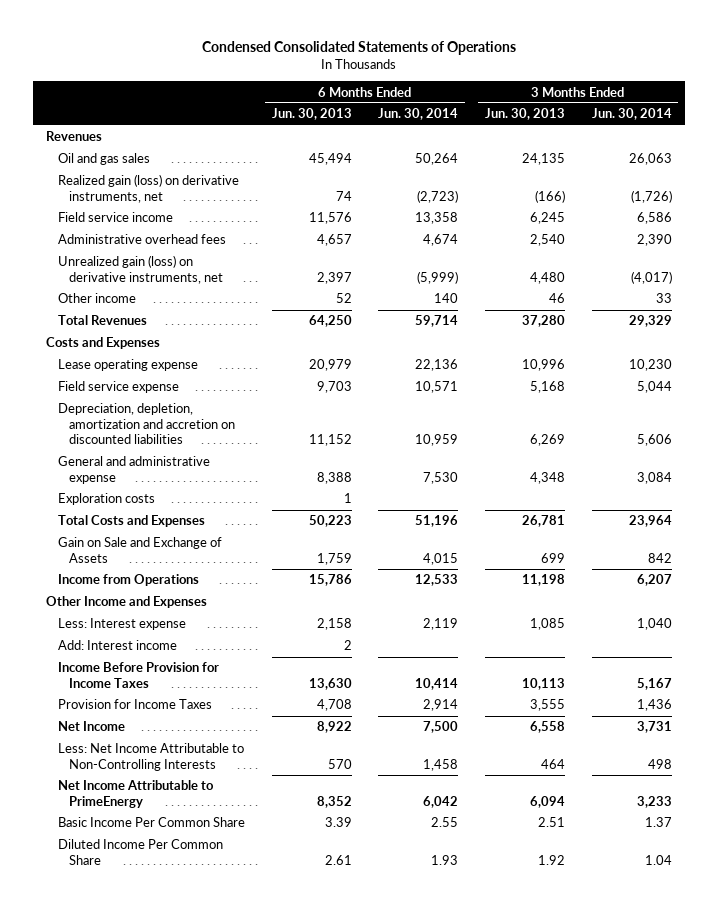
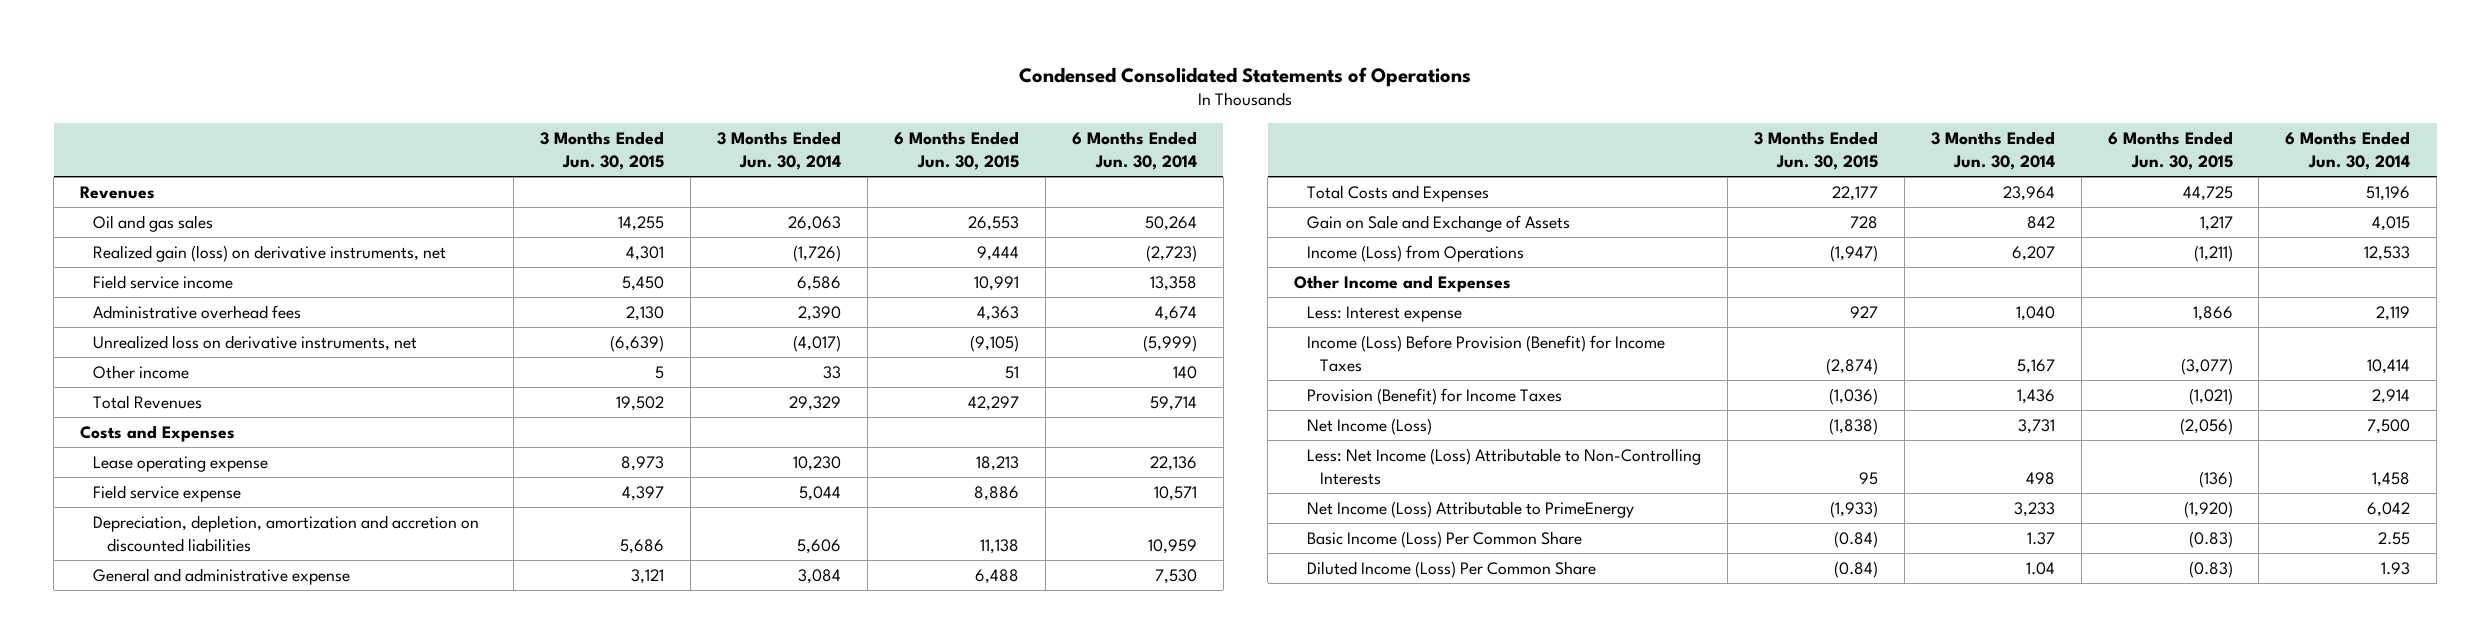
- | 6 Months Ended Jun. 30, 2013 | 6 Months Ended Jun. 30, 2014 | 3 Months Ended Jun. 30, 2013 | 3 Months Ended Jun. 30, 2014
+ | 3 Months Ended Jun. 30, 2015 | 3 Months Ended Jun. 30, 2014 | 6 Months Ended Jun. 30, 2015 | 6 Months Ended Jun. 30, 2014
- Unrealized gain (loss) on derivative instruments, net | 2,397 | (5,999) | 4,480 | (4,017)
+ Unrealized loss on derivative instruments, net | (6,639) | (4,017) | (9,105) | (5,999)
- Exploration costs | 1 | | |
- Income from Operations | 15,786 | 12,533 | 11,198 | 6,207
+ Income (Loss) from Operations | (1,947) | 6,207 | (1,211) | 12,533
- Add: Interest income | 2 | | |
- Income Before Provision for Income Taxes | 13,630 | 10,414 | 10,113 | 5,167
- Provision for Income Taxes | 4,708 | 2,914 | 3,555 | 1,436
- Net Income | 8,922 | 7,500 | 6,558 | 3,731
- Less: Net Income Attributable to Non-Controlling Interests | 570 | 1,458 | 464 | 498
- Net Income Attributable to PrimeEnergy | 8,352 | 6,042 | 6,094 | 3,233
- Basic Income Per Common Share | 3.39 | 2.55 | 2.51 | 1.37
- Diluted Income Per Common Share | 2.61 | 1.93 | 1.92 | 1.04
+ Income (Loss) Before Provision (Benefit) for Income Taxes | (2,874) | 5,167 | (3,077) | 10,414
+ Provision (Benefit) for Income Taxes | (1,036) | 1,436 | (1,021) | 2,914
+ Net Income (Loss) | (1,838) | 3,731 | (2,056) | 7,500
+ Less: Net Income (Loss) Attributable to Non-Controlling Interests | 95 | 498 | (136) | 1,458
+ Net Income (Loss) Attributable to PrimeEnergy | (1,933) | 3,233 | (1,920) | 6,042
+ Basic Income (Loss) Per Common Share | (0.84) | 1.37 | (0.83) | 2.55
+ Diluted Income (Loss) Per Common Share | (0.84) | 1.04 | (0.83) | 1.93

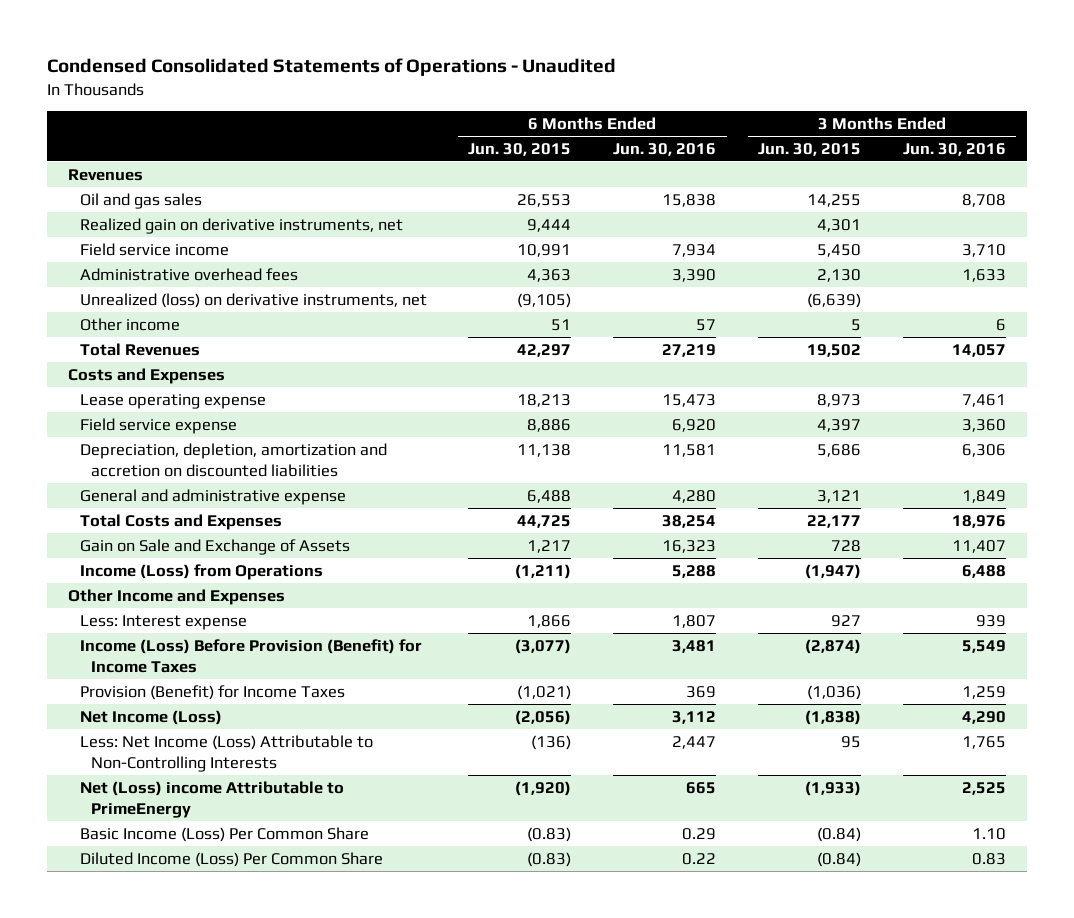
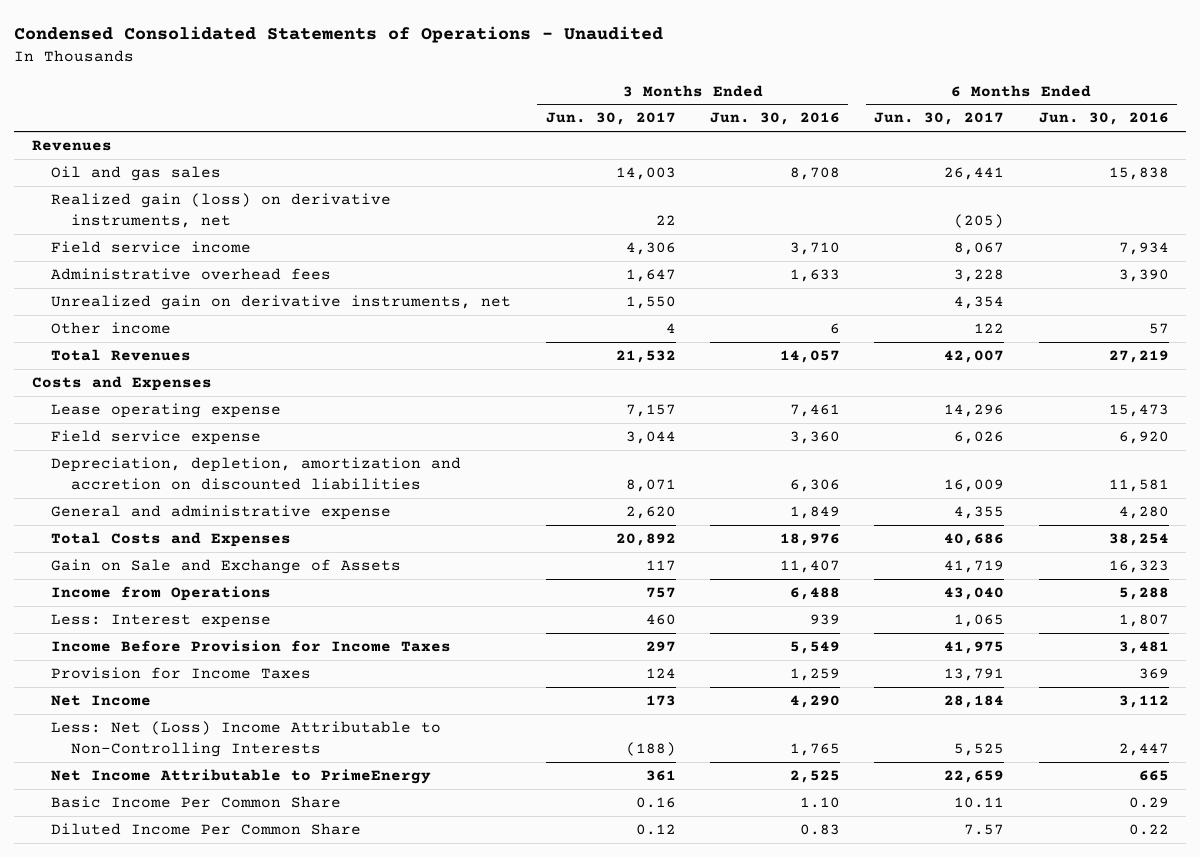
- | 6 Months Ended Jun. 30, 2015 | 6 Months Ended Jun. 30, 2016 | 3 Months Ended Jun. 30, 2015 | 3 Months Ended Jun. 30, 2016
+ | 3 Months Ended Jun. 30, 2017 | 3 Months Ended Jun. 30, 2016 | 6 Months Ended Jun. 30, 2017 | 6 Months Ended Jun. 30, 2016
- Realized gain on derivative instruments, net | 9,444 | | 4,301 |
+ Realized gain (loss) on derivative instruments, net | 22 | | (205) |
- Unrealized (loss) on derivative instruments, net | (9,105) | | (6,639) |
+ Unrealized gain on derivative instruments, net | 1,550 | | 4,354 |
- Income (Loss) from Operations | (1,211) | 5,288 | (1,947) | 6,488
- Other Income and Expenses
+ Income from Operations | 757 | 6,488 | 43,040 | 5,288
- Income (Loss) Before Provision (Benefit) for Income Taxes | (3,077) | 3,481 | (2,874) | 5,549
- Provision (Benefit) for Income Taxes | (1,021) | 369 | (1,036) | 1,259
- Net Income (Loss) | (2,056) | 3,112 | (1,838) | 4,290
- Less: Net Income (Loss) Attributable to Non-Controlling Interests | (136) | 2,447 | 95 | 1,765
- Net (Loss) income Attributable to PrimeEnergy | (1,920) | 665 | (1,933) | 2,525
- Basic Income (Loss) Per Common Share | (0.83) | 0.29 | (0.84) | 1.10
- Diluted Income (Loss) Per Common Share | (0.83) | 0.22 | (0.84) | 0.83
+ Income Before Provision for Income Taxes | 297 | 5,549 | 41,975 | 3,481
+ Provision for Income Taxes | 124 | 1,259 | 13,791 | 369
+ Net Income | 173 | 4,290 | 28,184 | 3,112
+ Less: Net (Loss) Income Attributable to Non-Controlling Interests | (188) | 1,765 | 5,525 | 2,447
+ Net Income Attributable to PrimeEnergy | 361 | 2,525 | 22,659 | 665
+ Basic Income Per Common Share | 0.16 | 1.10 | 10.11 | 0.29
+ Diluted Income Per Common Share | 0.12 | 0.83 | 7.57 | 0.22

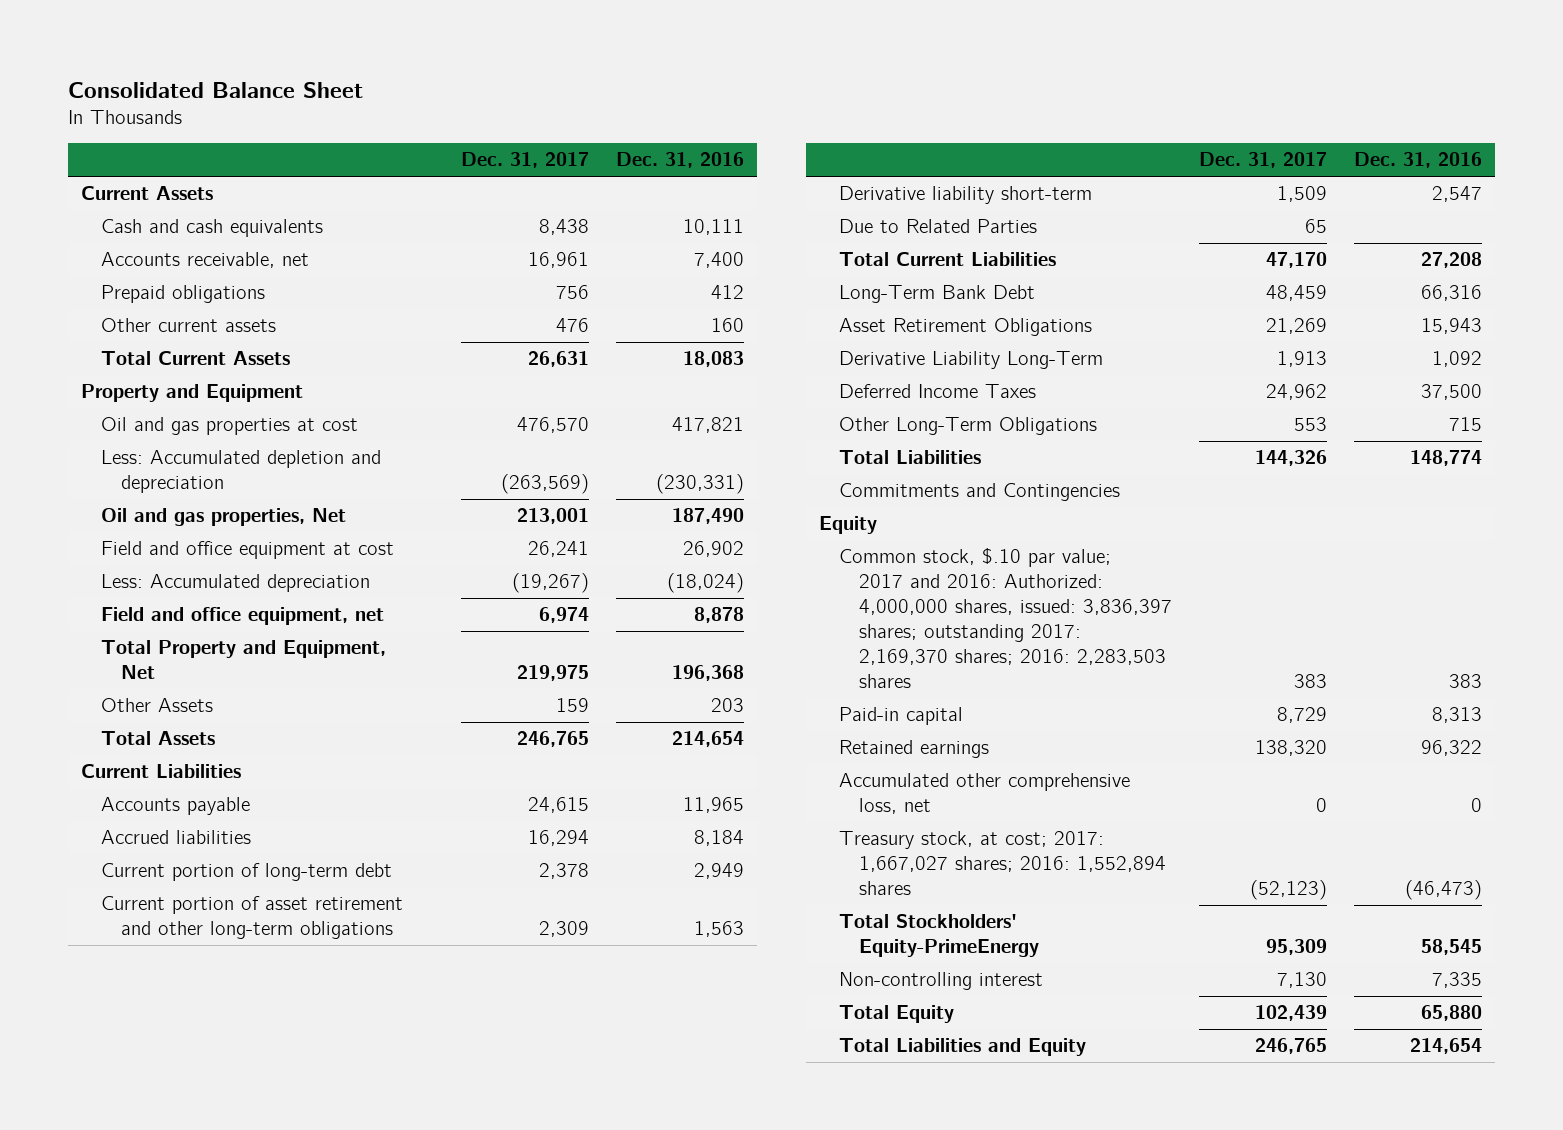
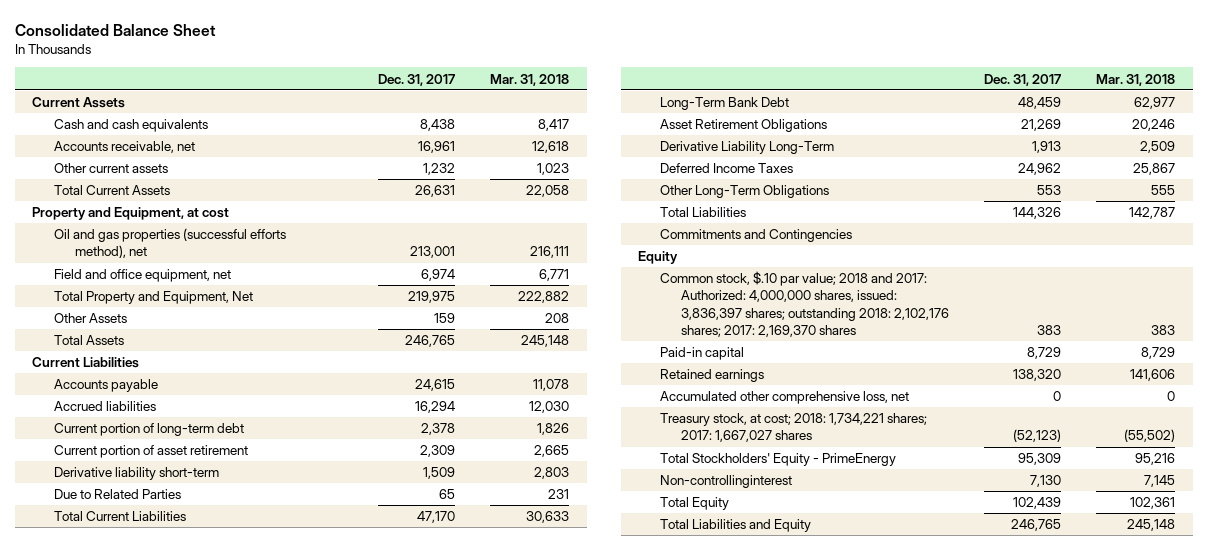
- | Dec. 31, 2017 | Dec. 31, 2016
+ | Dec. 31, 2017 | Mar. 31, 2018
- Prepaid obligations | 756 | 412
- Other current assets | 476 | 160
+ Other current assets | 1,232 | 1,023
- Property and Equipment
- Oil and gas properties at cost | 476,570 | 417,821
- Less: Accumulated depletion and depreciation | (263,569) | (230,331)
- Oil and gas properties, Net | 213,001 | 187,490
- Field and office equipment at cost | 26,241 | 26,902
- Less: Accumulated depreciation | (19,267) | (18,024)
+ Property and Equipment, at cost
+ Oil and gas properties (successful efforts method), net | 213,001 | 216,111
- Current portion of asset retirement and other long-term obligations | 2,309 | 1,563
+ Current portion of asset retirement | 2,309 | 2,665
- Common stock, $.10 par value; 2017 and 2016: Authorized: 4,000,000 shares, issued: 3,836,397 shares; outstanding 2017: 2,169,370 shares; 2016: 2,283,503 shares | 383 | 383
+ Common stock, $.10 par value; 2018 and 2017: Authorized: 4,000,000 shares, issued: 3,836,397 shares; outstanding 2018: 2,102,176 shares; 2017: 2,169,370 shares | 383 | 383
- Treasury stock, at cost; 2017: 1,667,027 shares; 2016: 1,552,894 shares | (52,123) | (46,473)
- Total Stockholders' Equity-PrimeEnergy | 95,309 | 58,545
- Non-controlling interest | 7,130 | 7,335
+ Treasury stock, at cost; 2018: 1,734,221 shares; 2017: 1,667,027 shares | (52,123) | (55,502)
+ Total Stockholders' Equity - PrimeEnergy | 95,309 | 95,216
+ Non-controllinginterest | 7,130 | 7,145

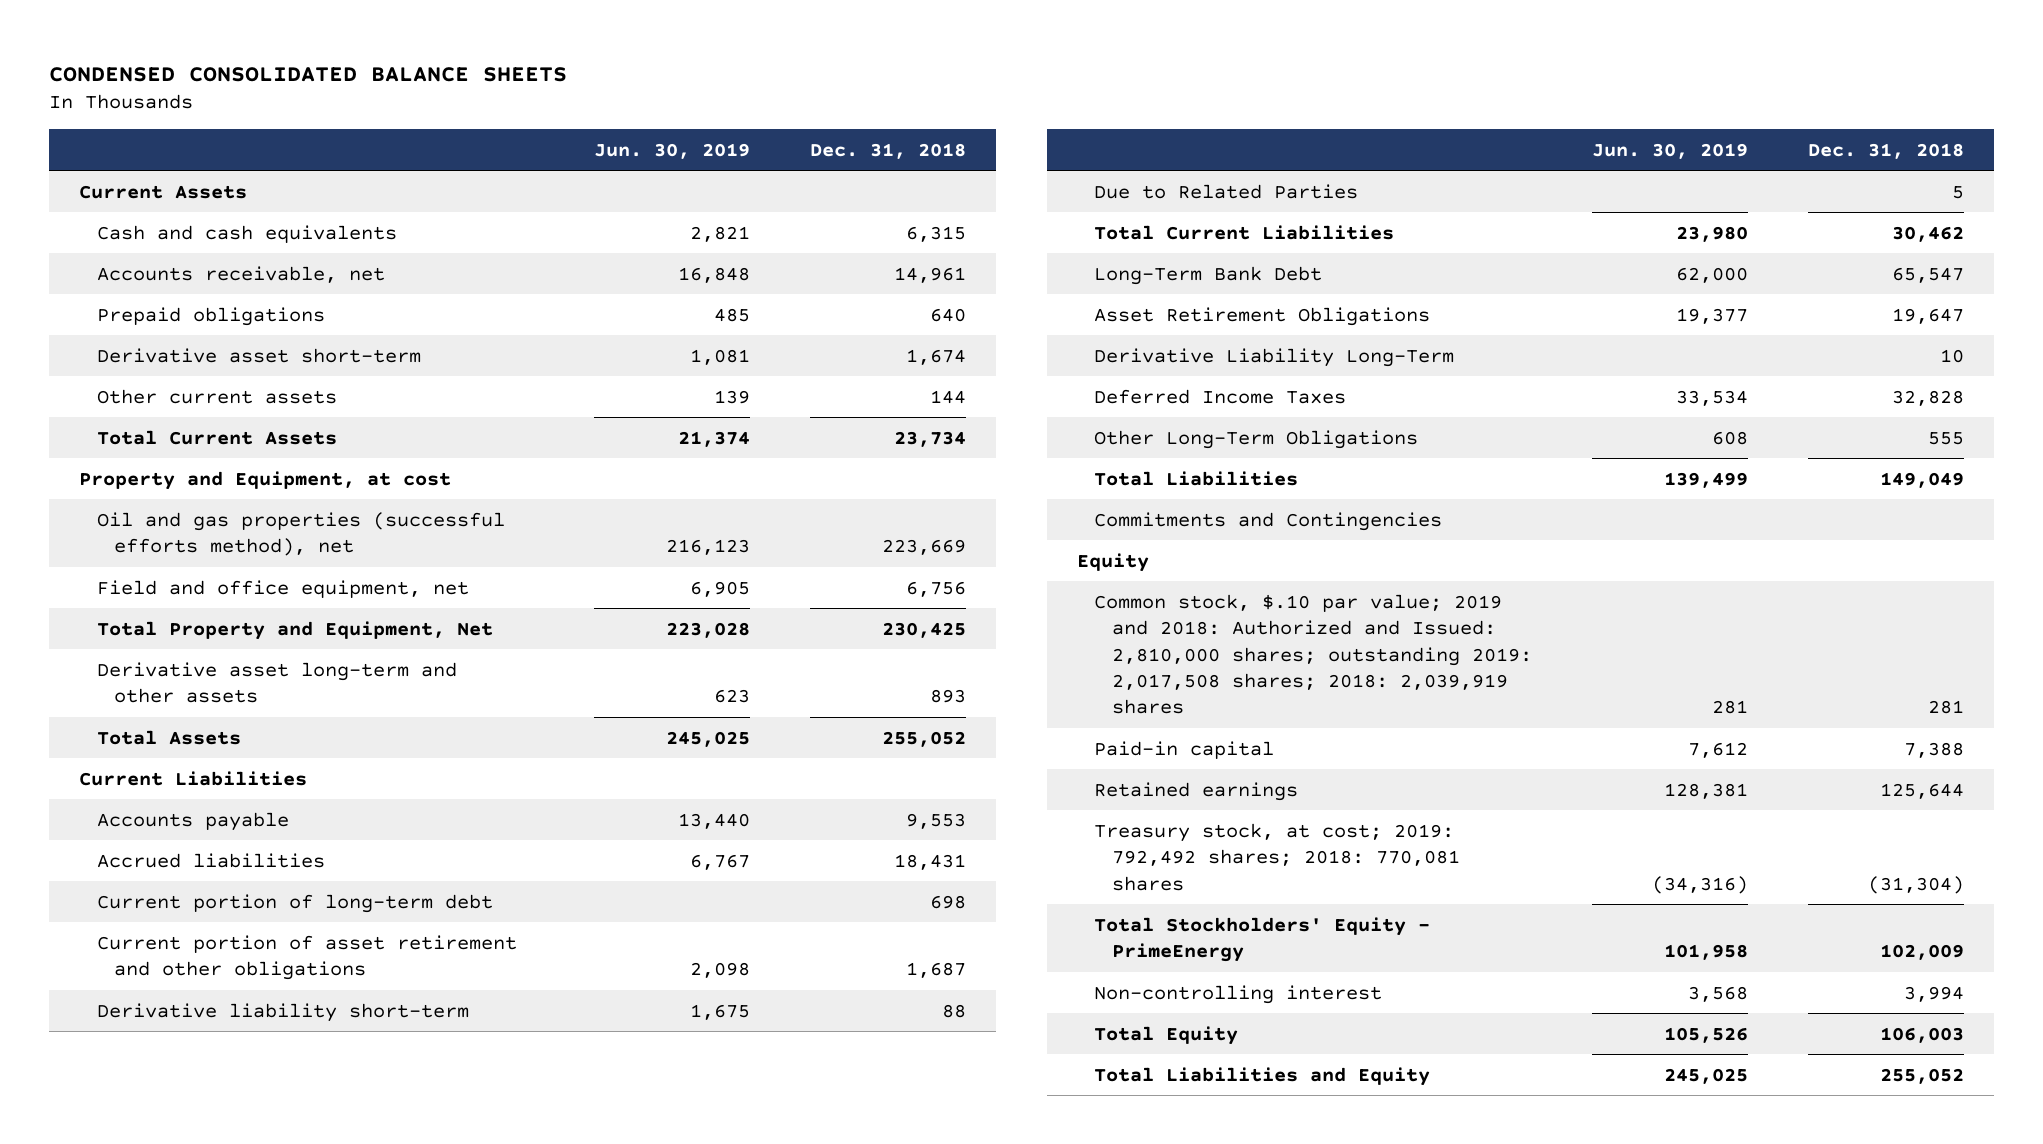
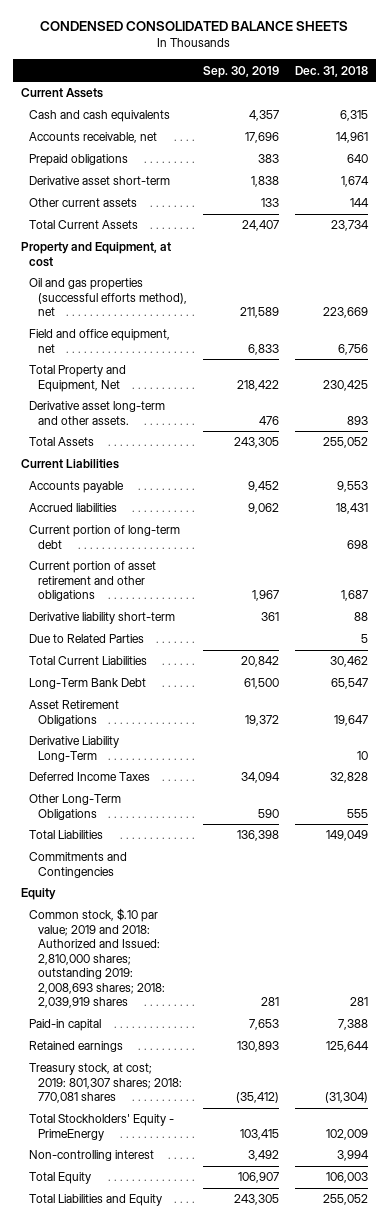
- | Jun. 30, 2019 | Dec. 31, 2018
+ | Sep. 30, 2019 | Dec. 31, 2018
- Derivative asset long-term and other assets | 623 | 893
+ Derivative asset long-term and other assets. | 476 | 893
- Common stock, $.10 par value; 2019 and 2018: Authorized and Issued: 2,810,000 shares; outstanding 2019: 2,017,508 shares; 2018: 2,039,919 shares | 281 | 281
+ Common stock, $.10 par value; 2019 and 2018: Authorized and Issued: 2,810,000 shares; outstanding 2019: 2,008,693 shares; 2018: 2,039,919 shares | 281 | 281
- Treasury stock, at cost; 2019: 792,492 shares; 2018: 770,081 shares | (34,316) | (31,304)
+ Treasury stock, at cost; 2019: 801,307 shares; 2018: 770,081 shares | (35,412) | (31,304)

